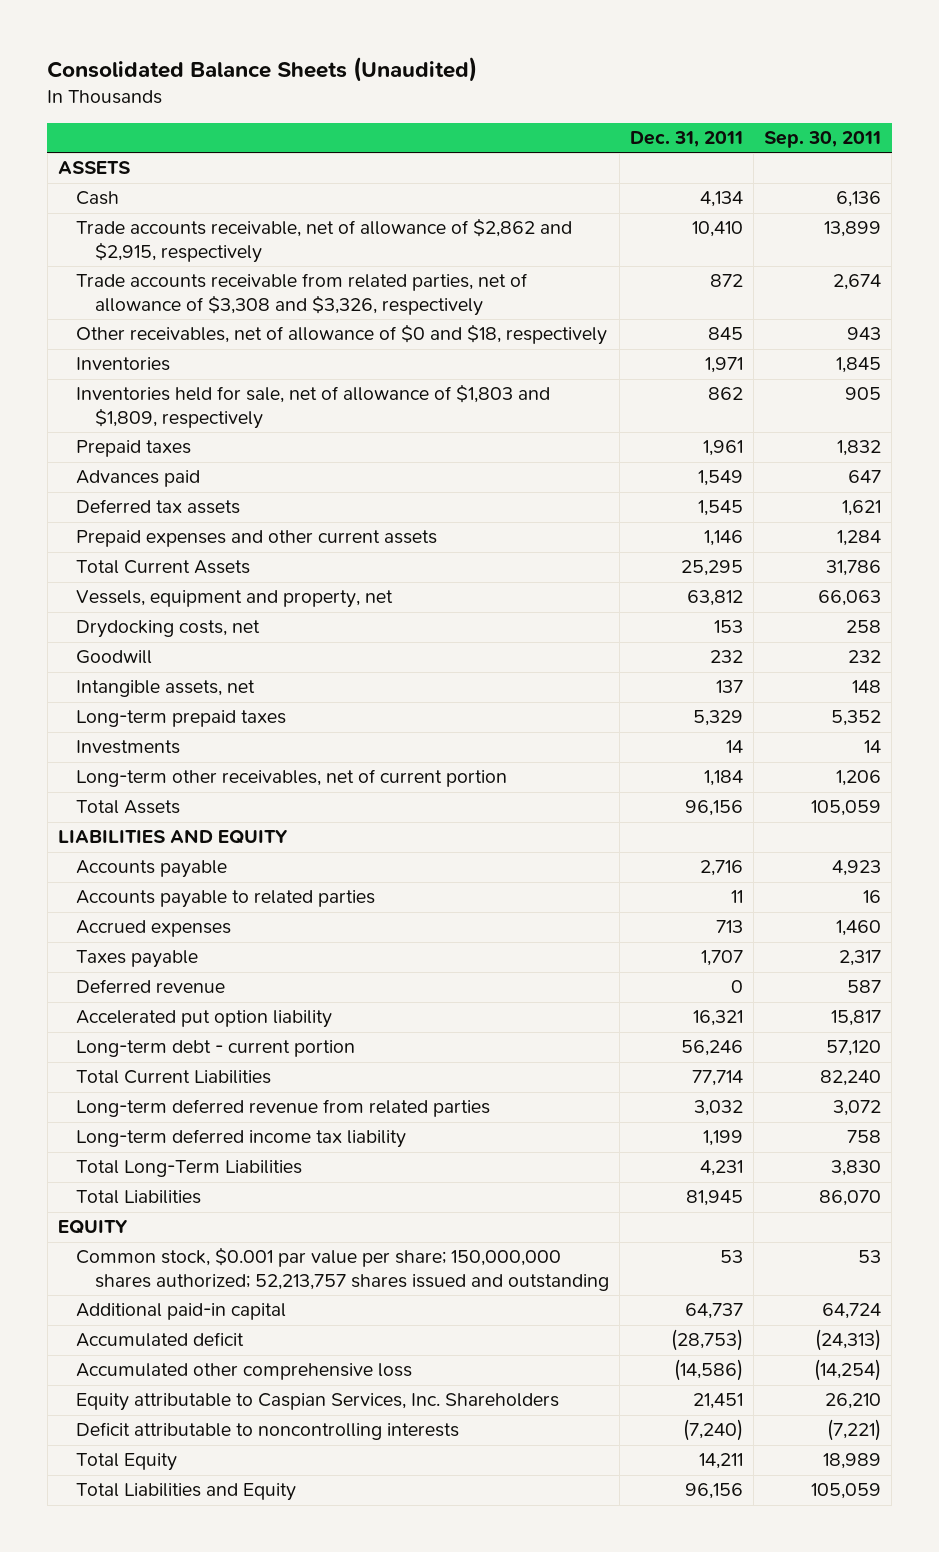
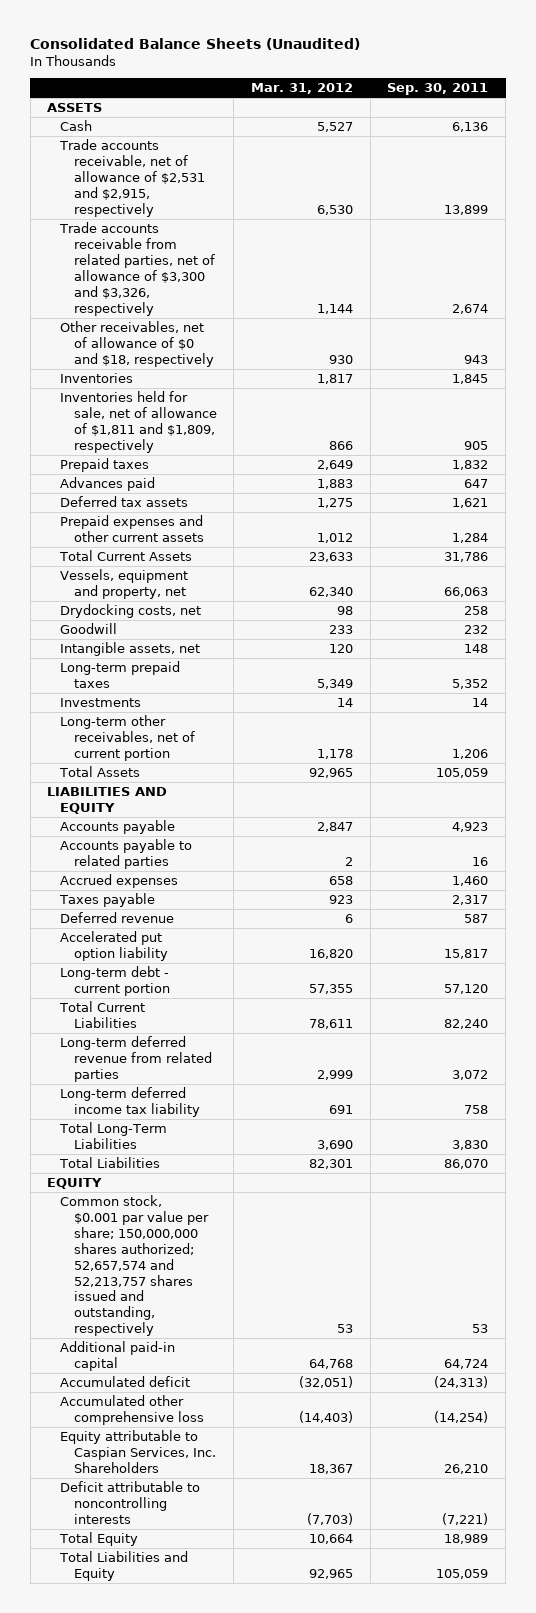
- | Dec. 31, 2011 | Sep. 30, 2011
+ | Mar. 31, 2012 | Sep. 30, 2011
- Trade accounts receivable, net of allowance of $2,862 and $2,915, respectively | 10,410 | 13,899
- Trade accounts receivable from related parties, net of allowance of $3,308 and $3,326, respectively | 872 | 2,674
+ Trade accounts receivable, net of allowance of $2,531 and $2,915, respectively | 6,530 | 13,899
+ Trade accounts receivable from related parties, net of allowance of $3,300 and $3,326, respectively | 1,144 | 2,674
- Inventories held for sale, net of allowance of $1,803 and $1,809, respectively | 862 | 905
+ Inventories held for sale, net of allowance of $1,811 and $1,809, respectively | 866 | 905
- Common stock, $0.001 par value per share; 150,000,000 shares authorized; 52,213,757 shares issued and outstanding | 53 | 53
+ Common stock, $0.001 par value per share; 150,000,000 shares authorized; 52,657,574 and 52,213,757 shares issued and outstanding, respectively | 53 | 53

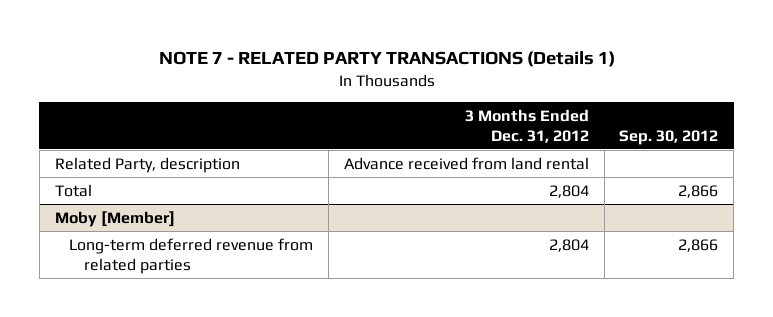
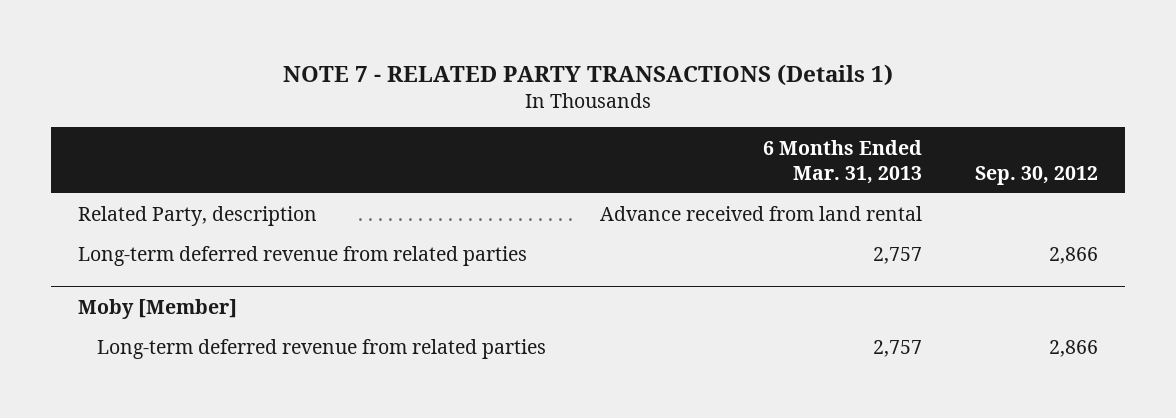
- | 3 Months Ended Dec. 31, 2012 | Sep. 30, 2012
+ | 6 Months Ended Mar. 31, 2013 | Sep. 30, 2012
- Total | 2,804 | 2,866
+ Long-term deferred revenue from related parties | 2,757 | 2,866

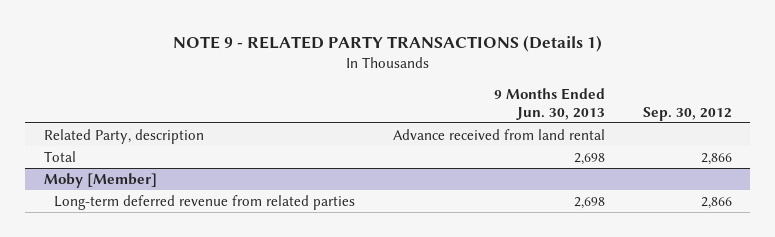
- NOTE 7 - RELATED PARTY TRANSACTIONS (Details 1)
+ NOTE 9 - RELATED PARTY TRANSACTIONS (Details 1)
- | 6 Months Ended Mar. 31, 2013 | Sep. 30, 2012
+ | 9 Months Ended Jun. 30, 2013 | Sep. 30, 2012
- Long-term deferred revenue from related parties | 2,757 | 2,866
+ Total | 2,698 | 2,866

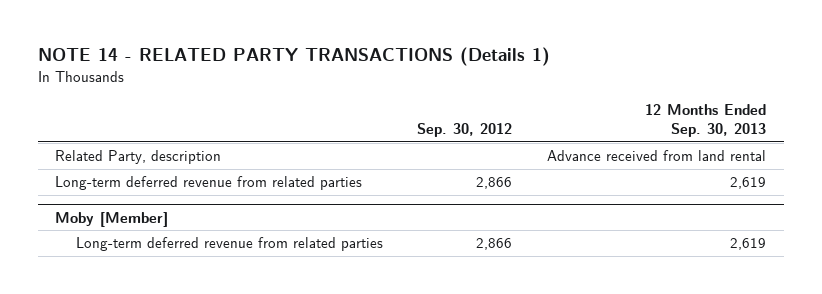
- NOTE 9 - RELATED PARTY TRANSACTIONS (Details 1)
+ NOTE 14 - RELATED PARTY TRANSACTIONS (Details 1)
- | 9 Months Ended Jun. 30, 2013 | Sep. 30, 2012
+ | Sep. 30, 2012 | 12 Months Ended Sep. 30, 2013
- Total | 2,698 | 2,866
+ Long-term deferred revenue from related parties | 2,866 | 2,619

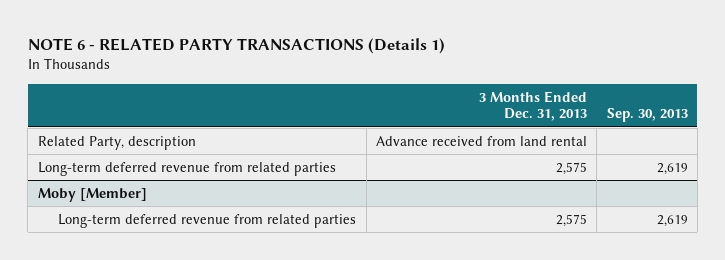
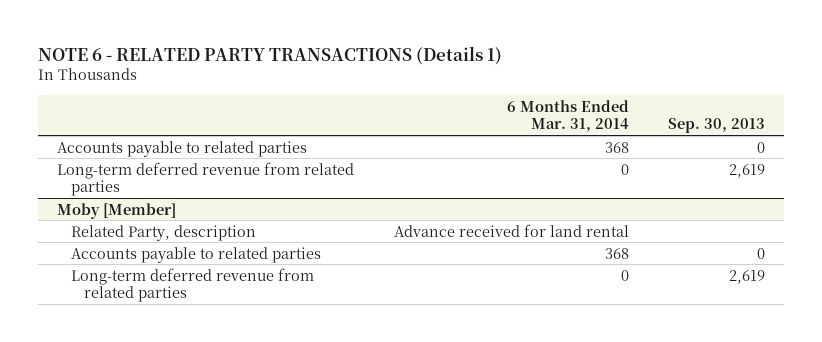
- | 3 Months Ended Dec. 31, 2013 | Sep. 30, 2013
+ | 6 Months Ended Mar. 31, 2014 | Sep. 30, 2013
- Related Party, description | Advance received from land rental |
+ Accounts payable to related parties | 368 | 0
@ Moby [Member]
+ Related Party, description | Advance received for land rental |
+ Accounts payable to related parties | 368 | 0

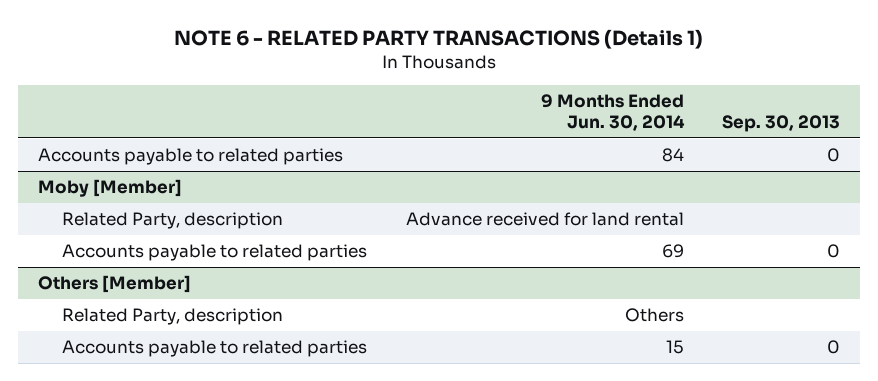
- | 6 Months Ended Mar. 31, 2014 | Sep. 30, 2013
+ | 9 Months Ended Jun. 30, 2014 | Sep. 30, 2013
- Long-term deferred revenue from related parties | 0 | 2,619
@ Moby [Member]
- Long-term deferred revenue from related parties | 0 | 2,619
+ Others [Member]
+ Related Party, description | Others |
+ Accounts payable to related parties | 15 | 0

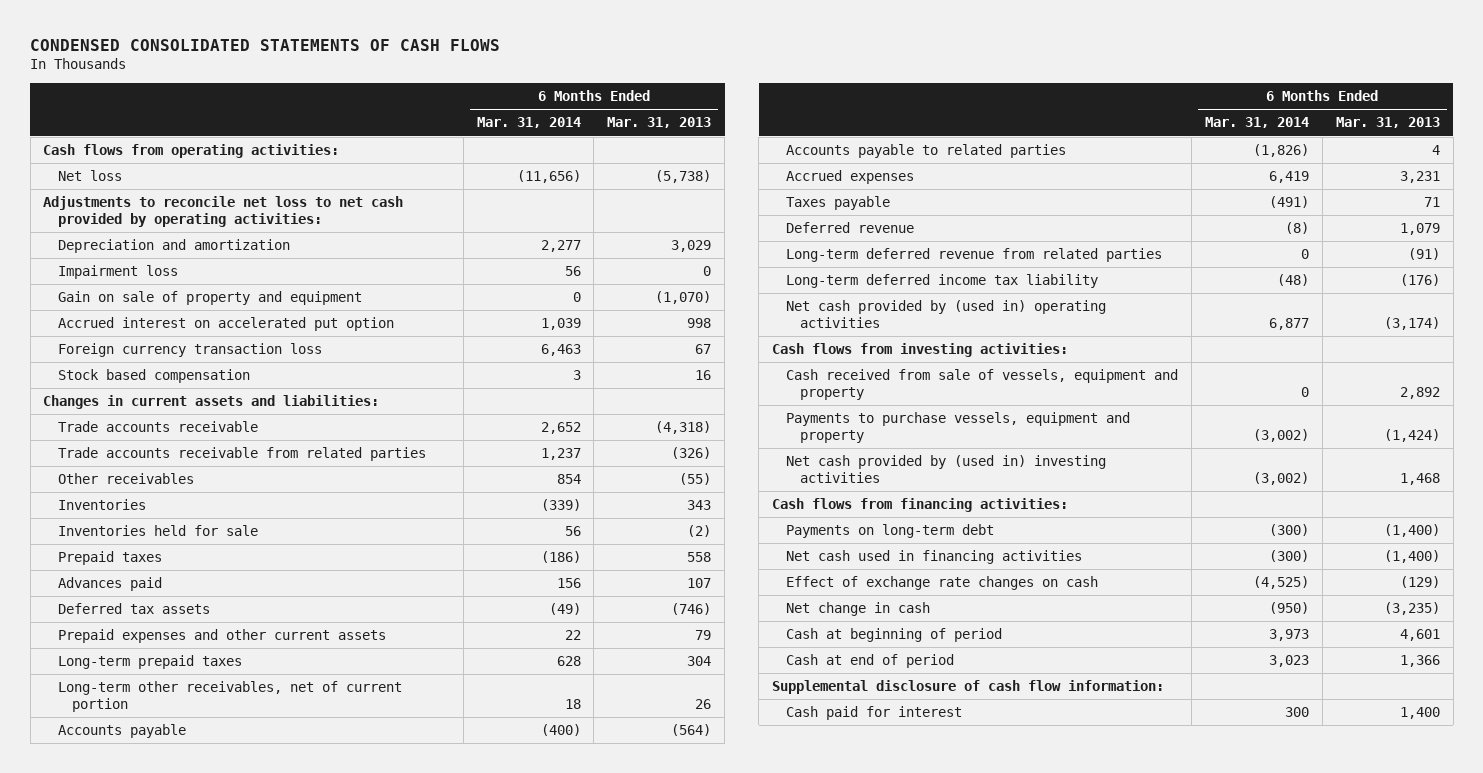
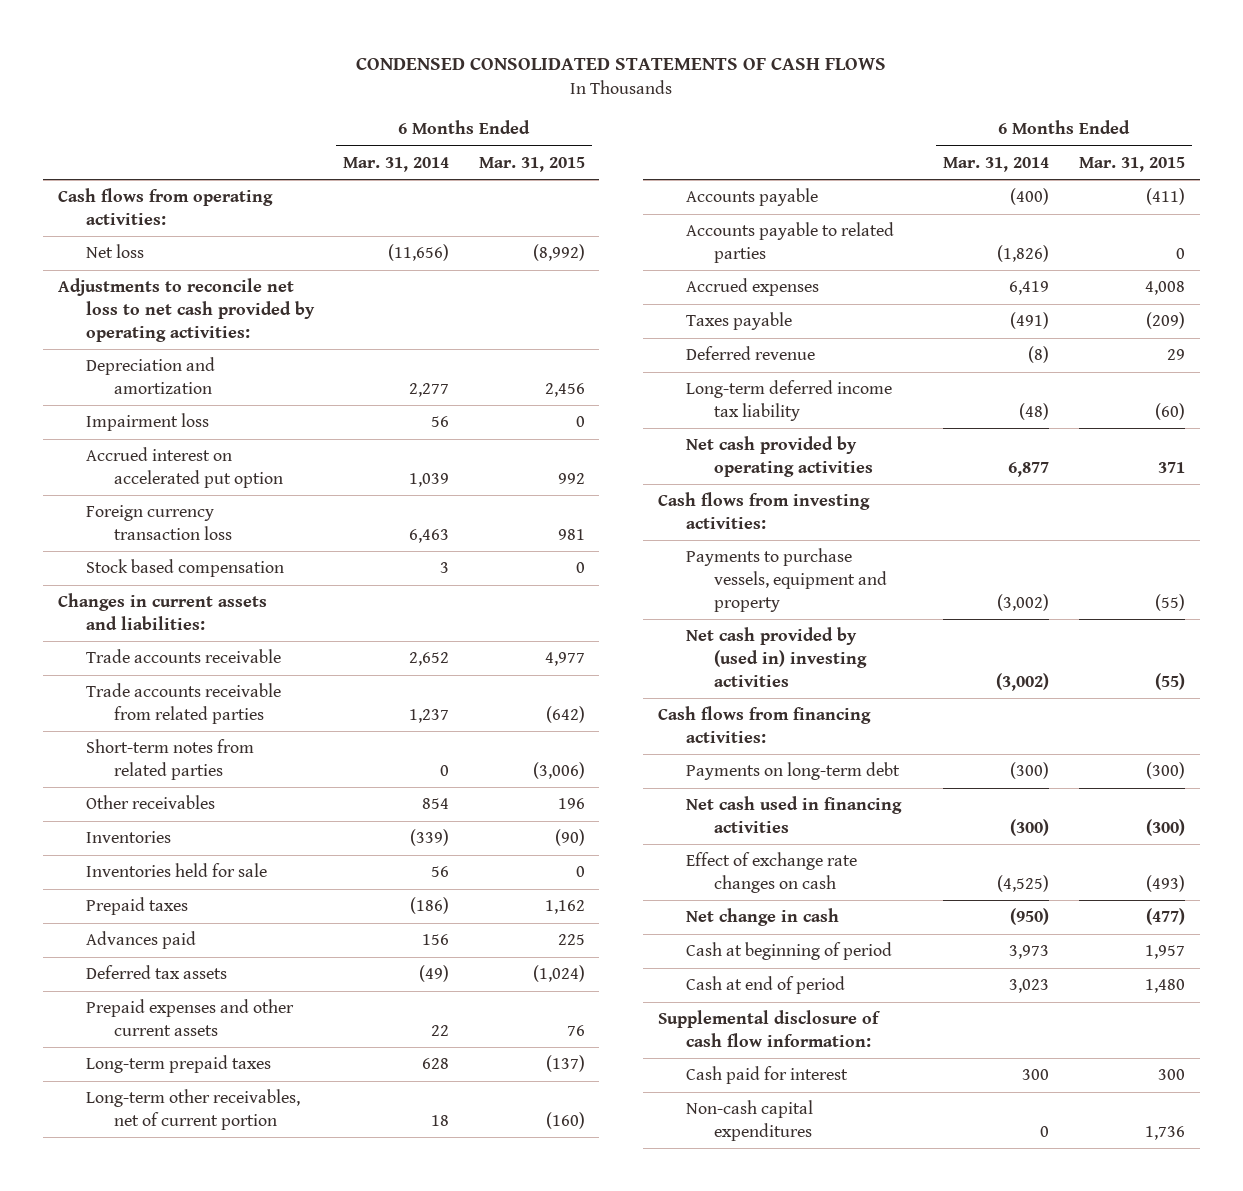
- | 6 Months Ended Mar. 31, 2014 | 6 Months Ended Mar. 31, 2013
+ | 6 Months Ended Mar. 31, 2014 | 6 Months Ended Mar. 31, 2015
- Gain on sale of property and equipment | 0 | (1,070)
+ Short-term notes from related parties | 0 | (3,006)
- Long-term deferred revenue from related parties | 0 | (91)
- Net cash provided by (used in) operating activities | 6,877 | (3,174)
+ Net cash provided by operating activities | 6,877 | 371
- Cash received from sale of vessels, equipment and property | 0 | 2,892
+ Non-cash capital expenditures | 0 | 1,736

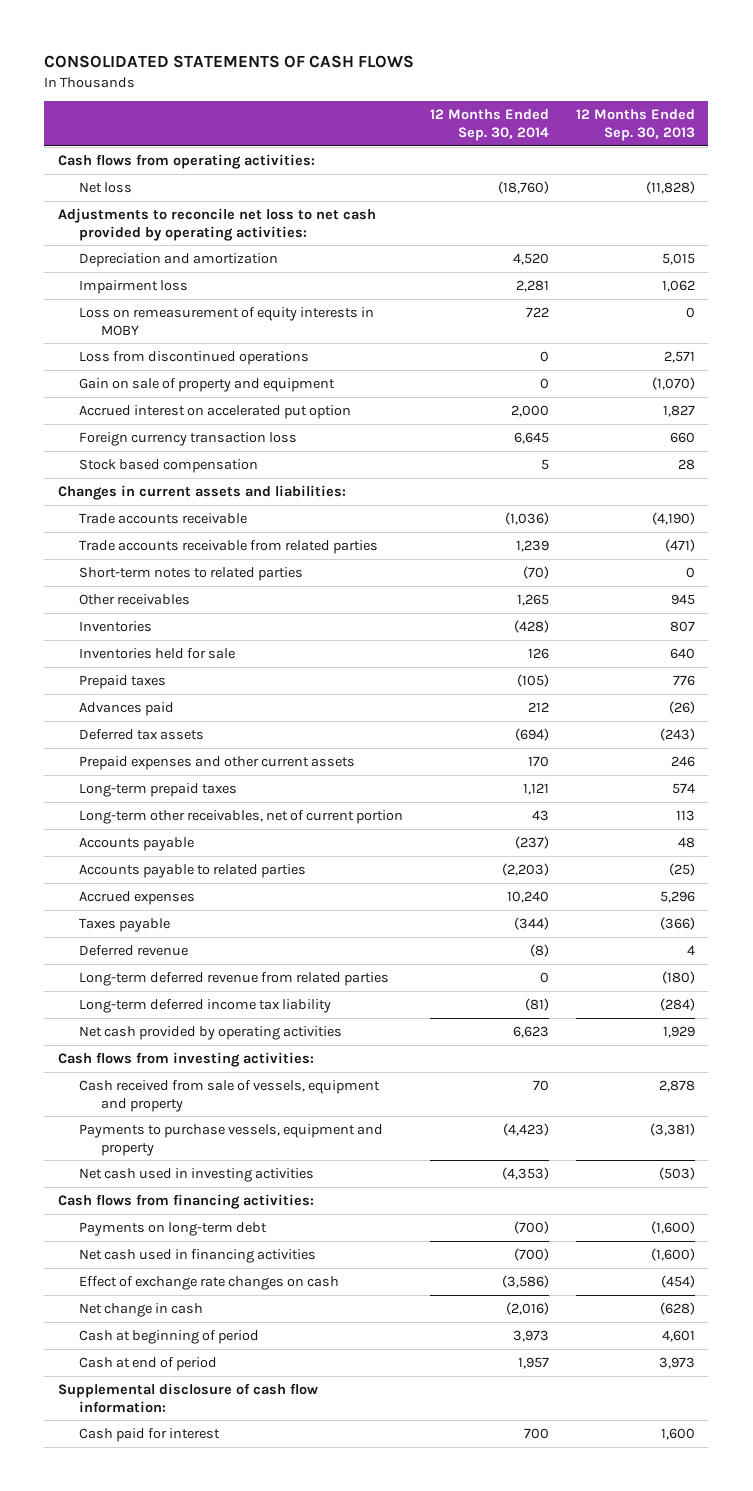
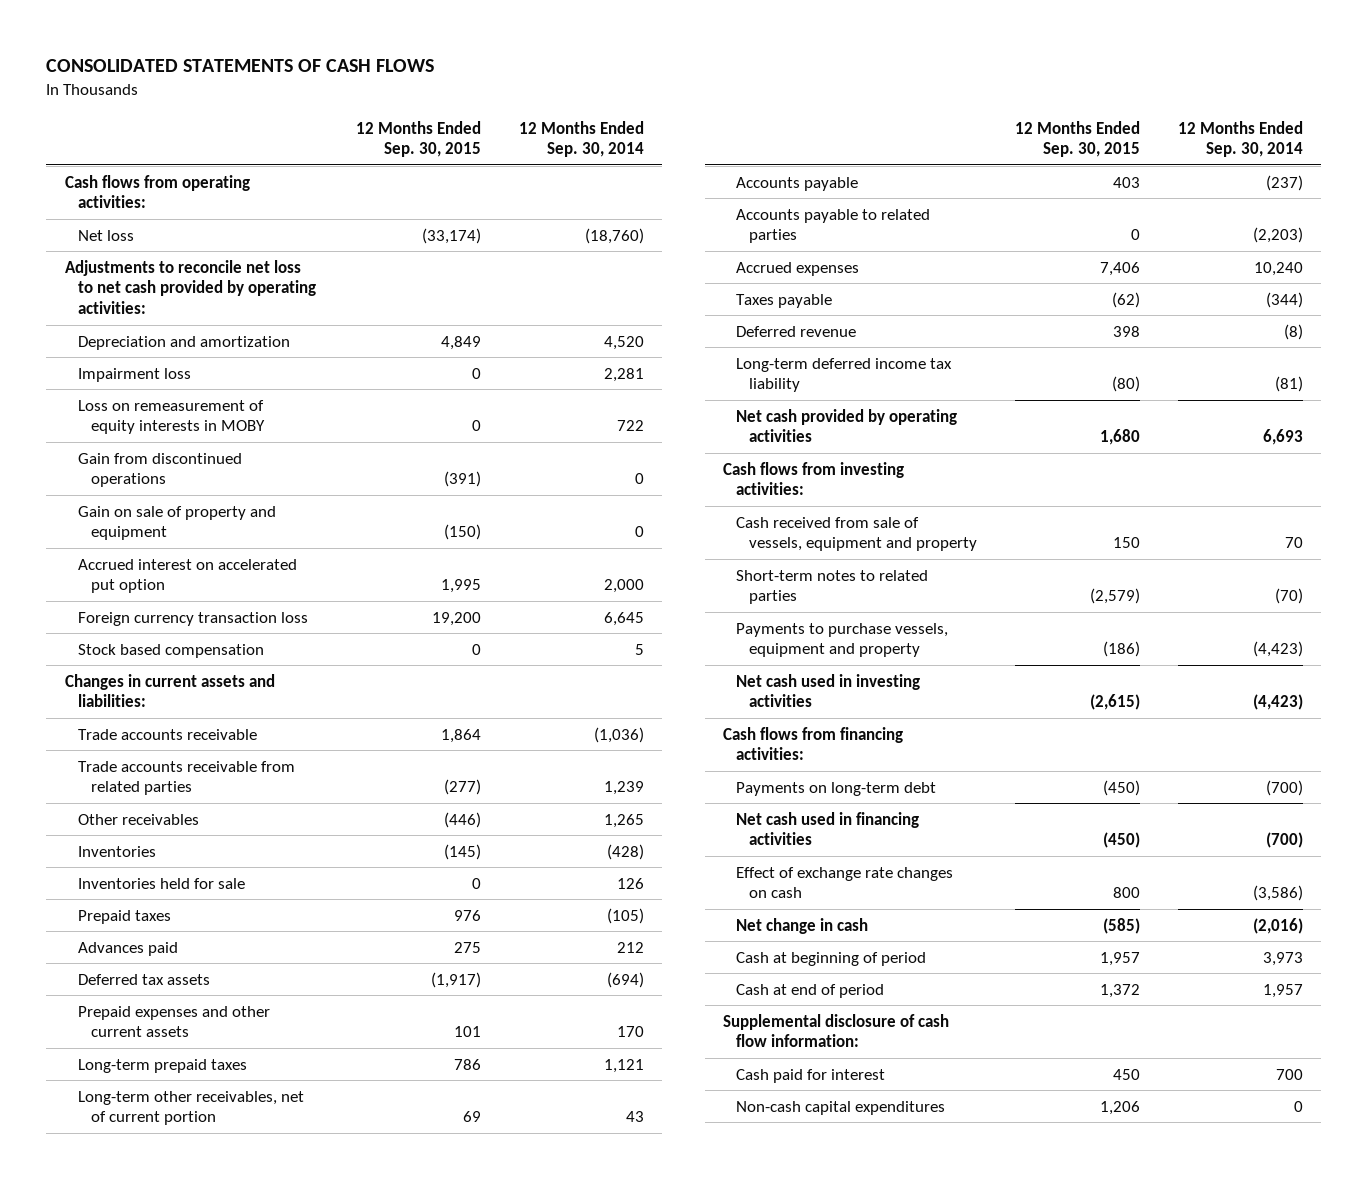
- | 12 Months Ended Sep. 30, 2014 | 12 Months Ended Sep. 30, 2013
+ | 12 Months Ended Sep. 30, 2015 | 12 Months Ended Sep. 30, 2014
- Loss from discontinued operations | 0 | 2,571
+ Gain from discontinued operations | (391) | 0
- Long-term deferred revenue from related parties | 0 | (180)
- Net cash provided by operating activities | 6,623 | 1,929
+ Net cash provided by operating activities | 1,680 | 6,693
moved down: Short-term notes to related parties | (2,579) | (70)
- Net cash used in investing activities | (4,353) | (503)
+ Net cash used in investing activities | (2,615) | (4,423)
+ Non-cash capital expenditures | 1,206 | 0

